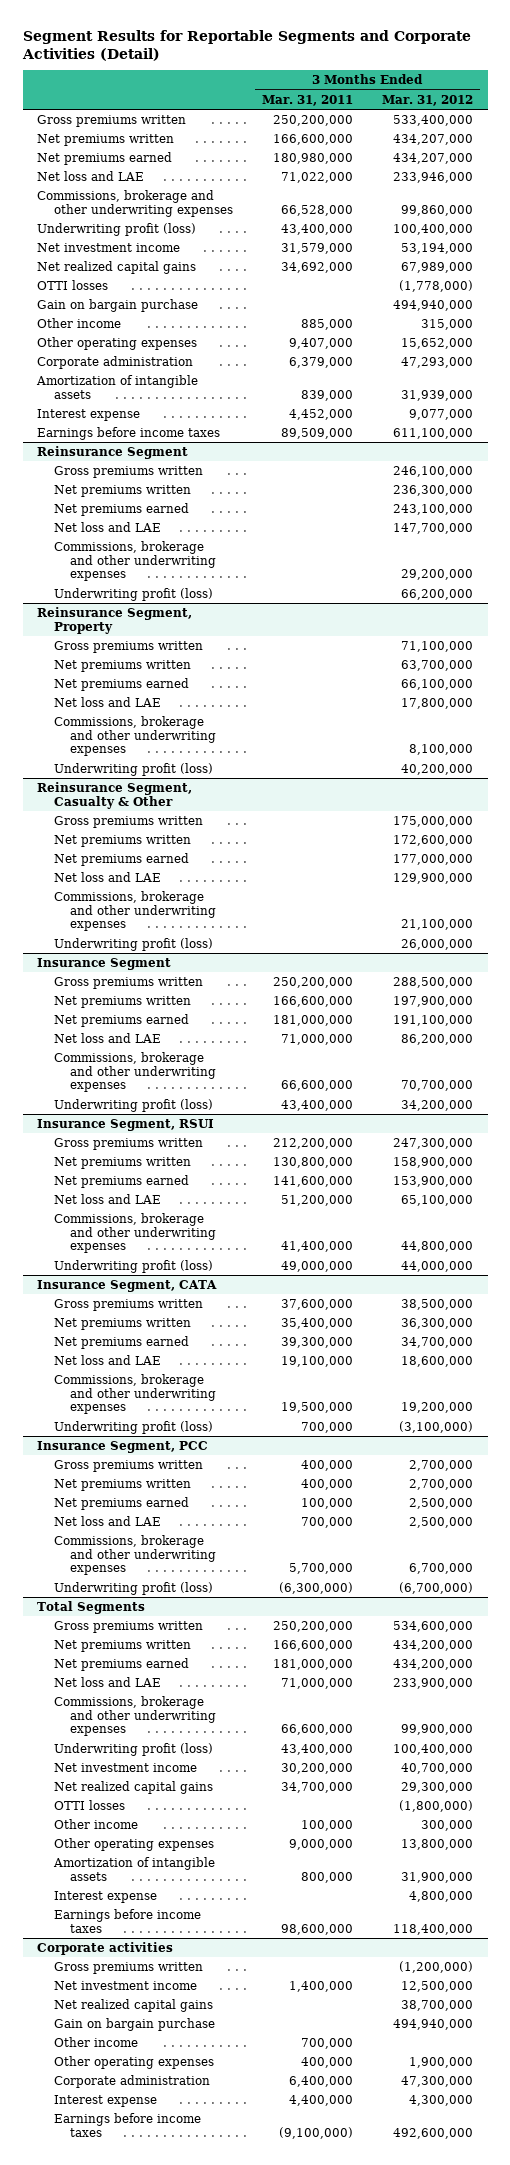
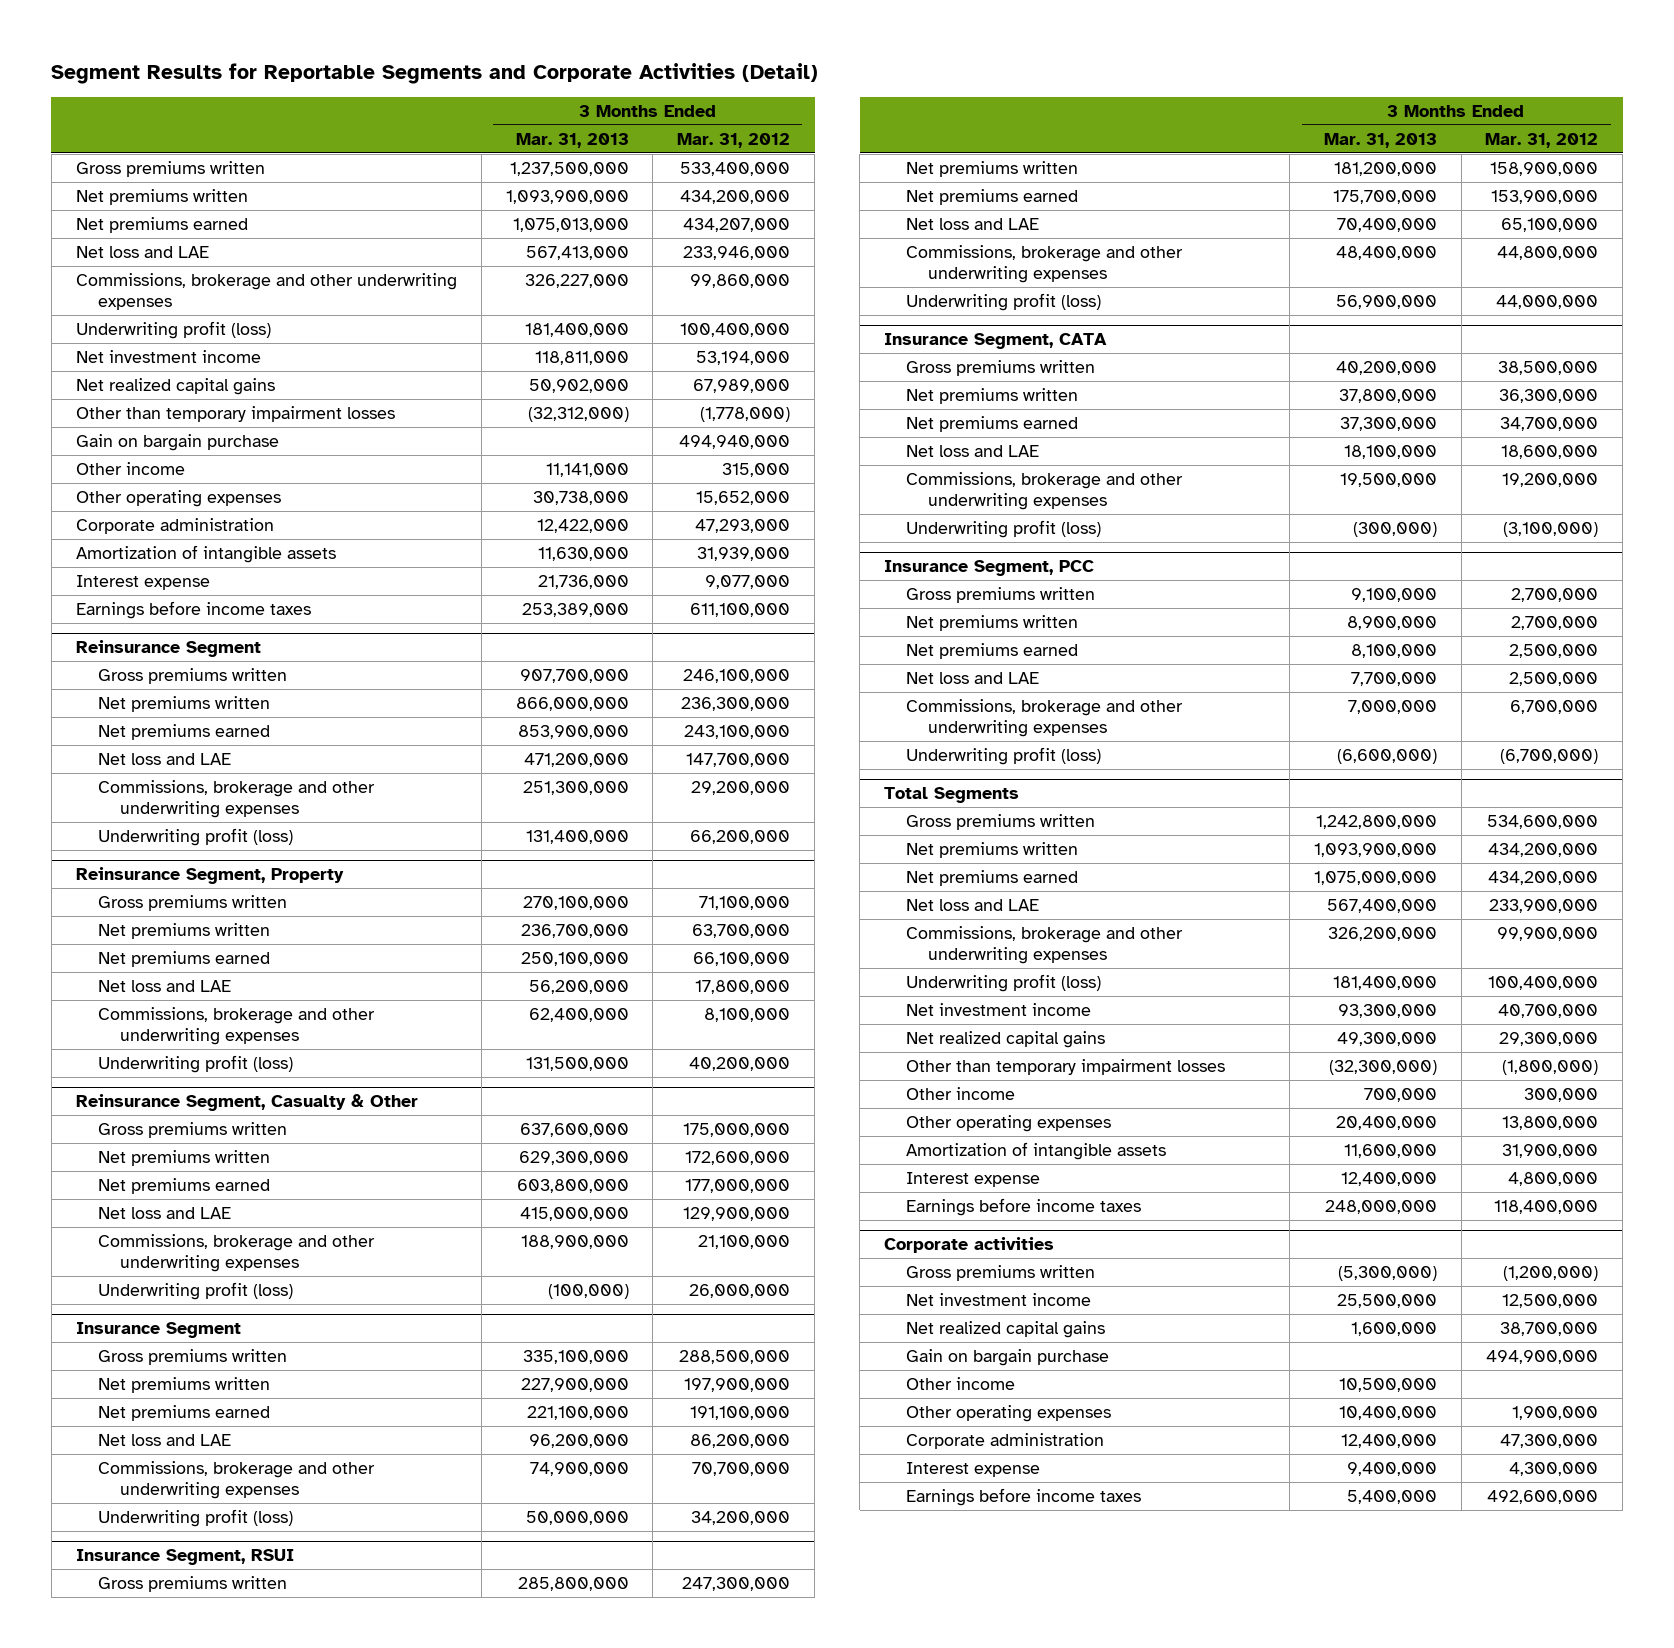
- | 3 Months Ended Mar. 31, 2011 | 3 Months Ended Mar. 31, 2012
+ | 3 Months Ended Mar. 31, 2013 | 3 Months Ended Mar. 31, 2012
- Net premiums written | 166,600,000 | 434,207,000
+ Net premiums written | 1,093,900,000 | 434,200,000
- OTTI losses | | (1,778,000)
+ Other than temporary impairment losses | (32,312,000) | (1,778,000)
@ Total Segments
- OTTI losses | | (1,800,000)
+ Other than temporary impairment losses | (32,300,000) | (1,800,000)
@ Corporate activities
- Gain on bargain purchase | | 494,940,000
+ Gain on bargain purchase | | 494,900,000

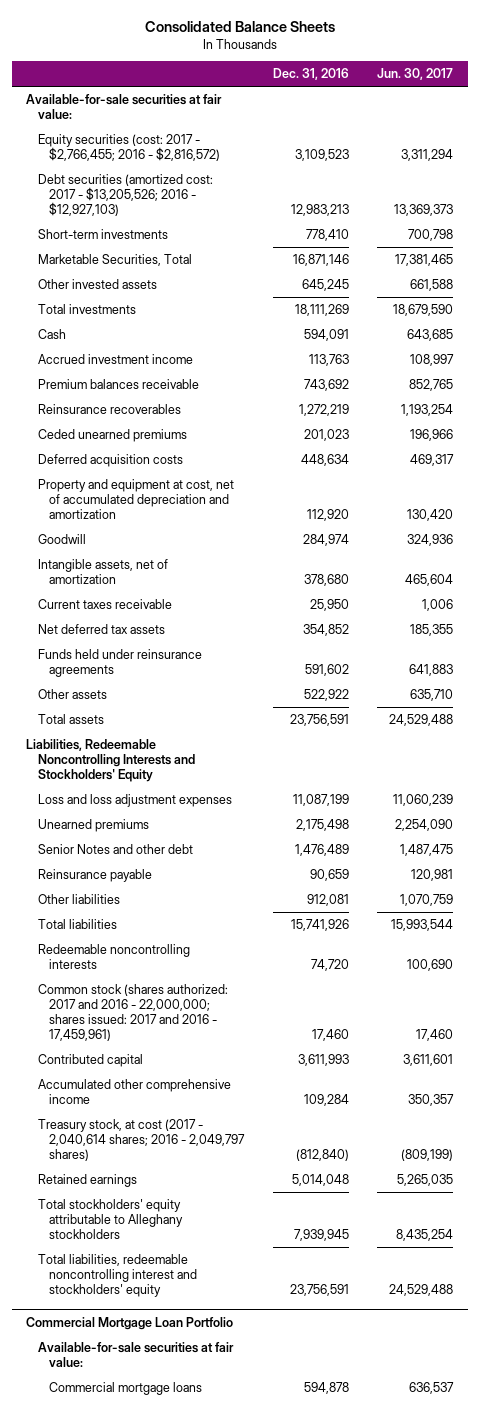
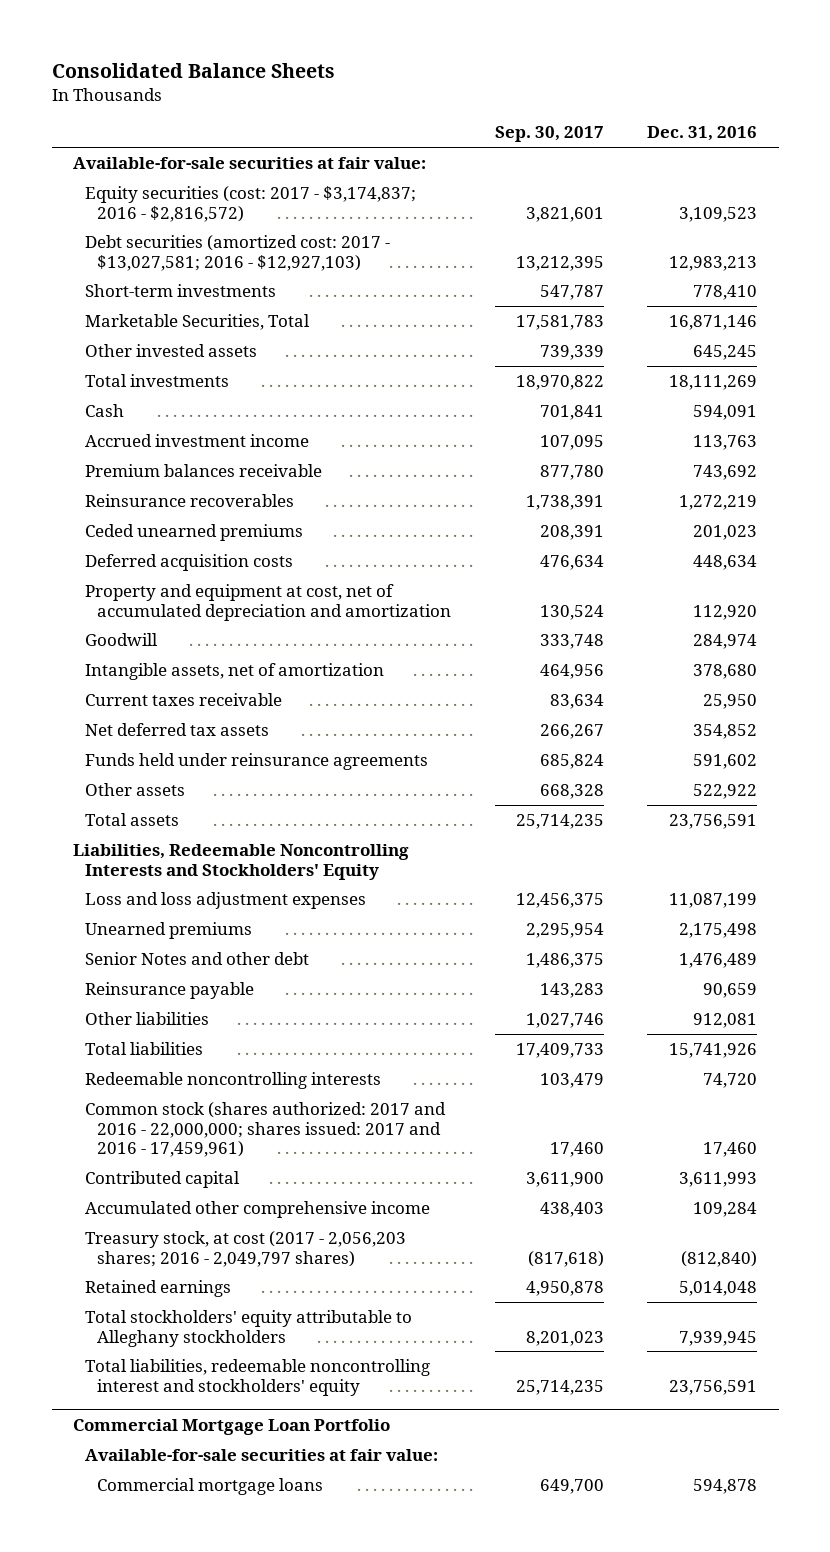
- | Dec. 31, 2016 | Jun. 30, 2017
+ | Sep. 30, 2017 | Dec. 31, 2016
- Equity securities (cost: 2017 - $2,766,455; 2016 - $2,816,572) | 3,109,523 | 3,311,294
- Debt securities (amortized cost: 2017 - $13,205,526; 2016 - $12,927,103) | 12,983,213 | 13,369,373
+ Equity securities (cost: 2017 - $3,174,837; 2016 - $2,816,572) | 3,821,601 | 3,109,523
+ Debt securities (amortized cost: 2017 - $13,027,581; 2016 - $12,927,103) | 13,212,395 | 12,983,213
- Treasury stock, at cost (2017 - 2,040,614 shares; 2016 - 2,049,797 shares) | (812,840) | (809,199)
+ Treasury stock, at cost (2017 - 2,056,203 shares; 2016 - 2,049,797 shares) | (817,618) | (812,840)

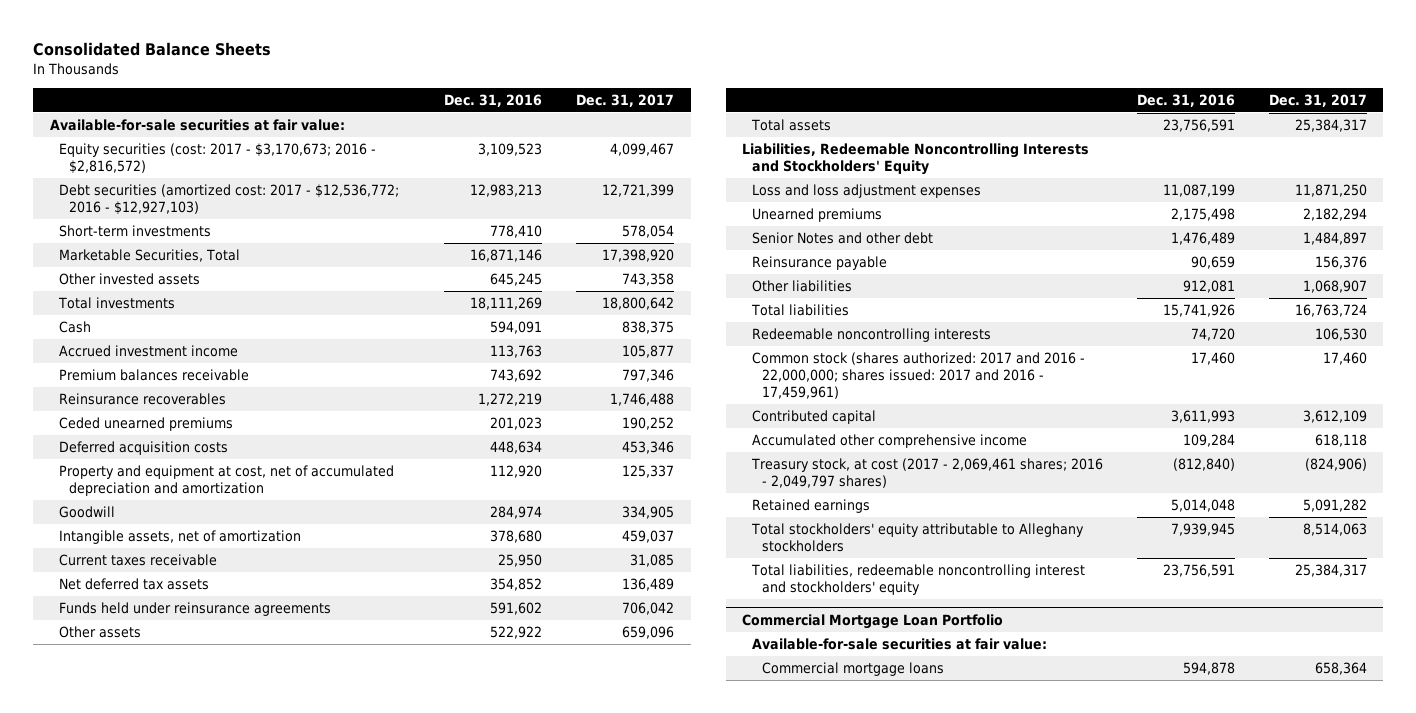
- | Sep. 30, 2017 | Dec. 31, 2016
+ | Dec. 31, 2016 | Dec. 31, 2017
- Equity securities (cost: 2017 - $3,174,837; 2016 - $2,816,572) | 3,821,601 | 3,109,523
- Debt securities (amortized cost: 2017 - $13,027,581; 2016 - $12,927,103) | 13,212,395 | 12,983,213
+ Equity securities (cost: 2017 - $3,170,673; 2016 - $2,816,572) | 3,109,523 | 4,099,467
+ Debt securities (amortized cost: 2017 - $12,536,772; 2016 - $12,927,103) | 12,983,213 | 12,721,399
- Treasury stock, at cost (2017 - 2,056,203 shares; 2016 - 2,049,797 shares) | (817,618) | (812,840)
+ Treasury stock, at cost (2017 - 2,069,461 shares; 2016 - 2,049,797 shares) | (812,840) | (824,906)

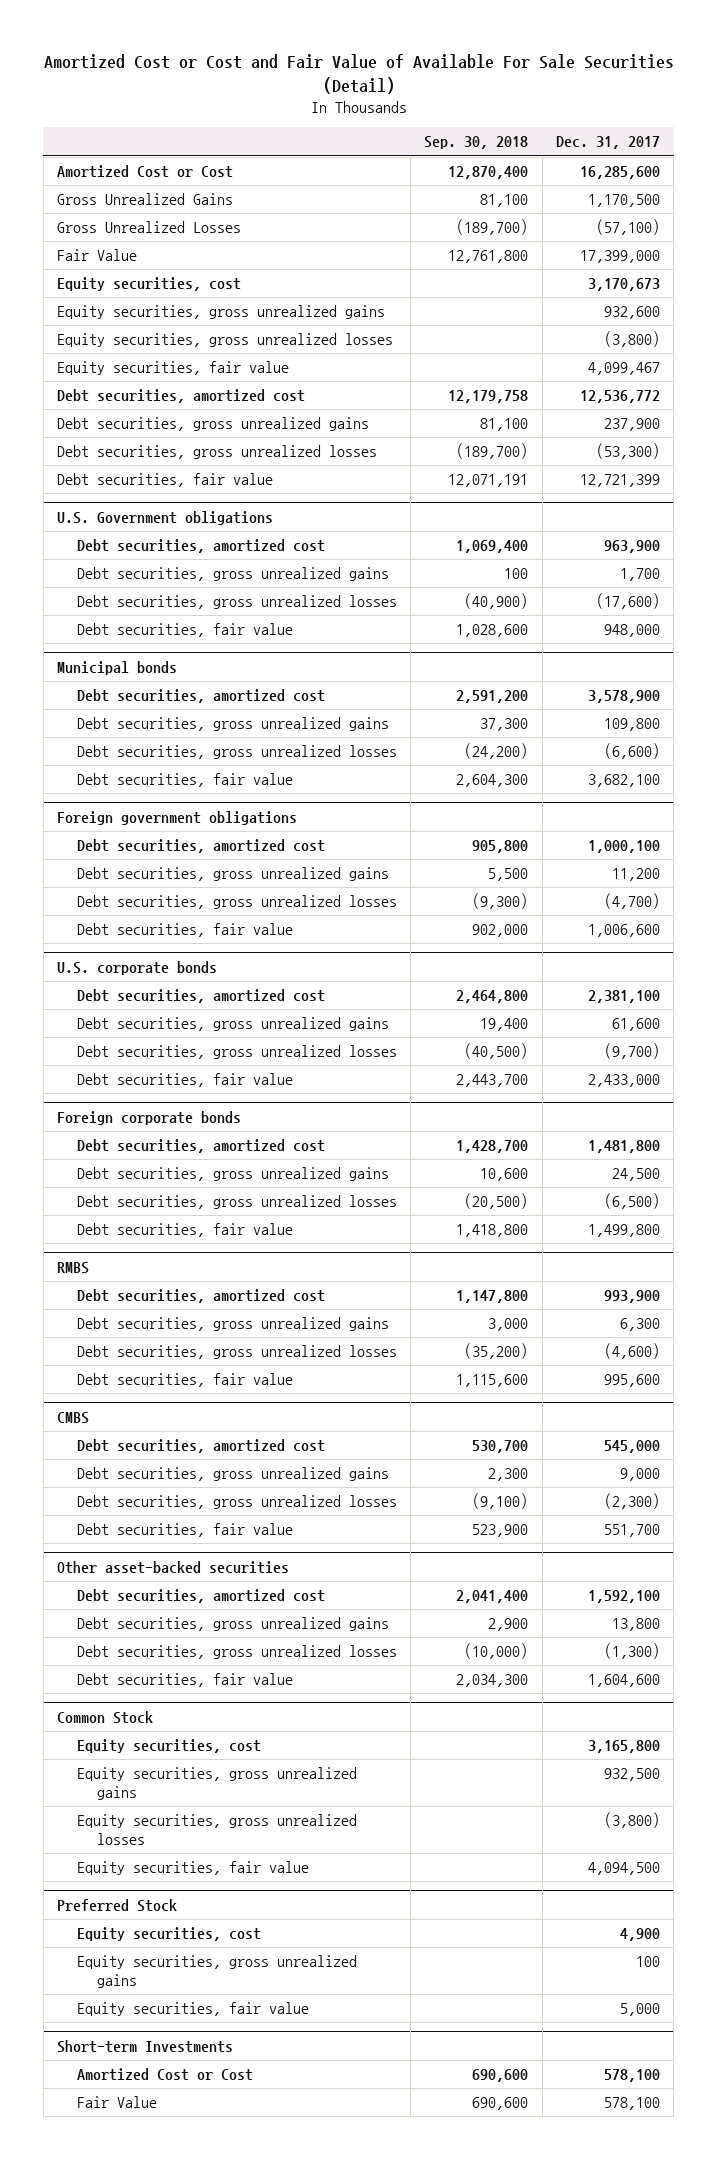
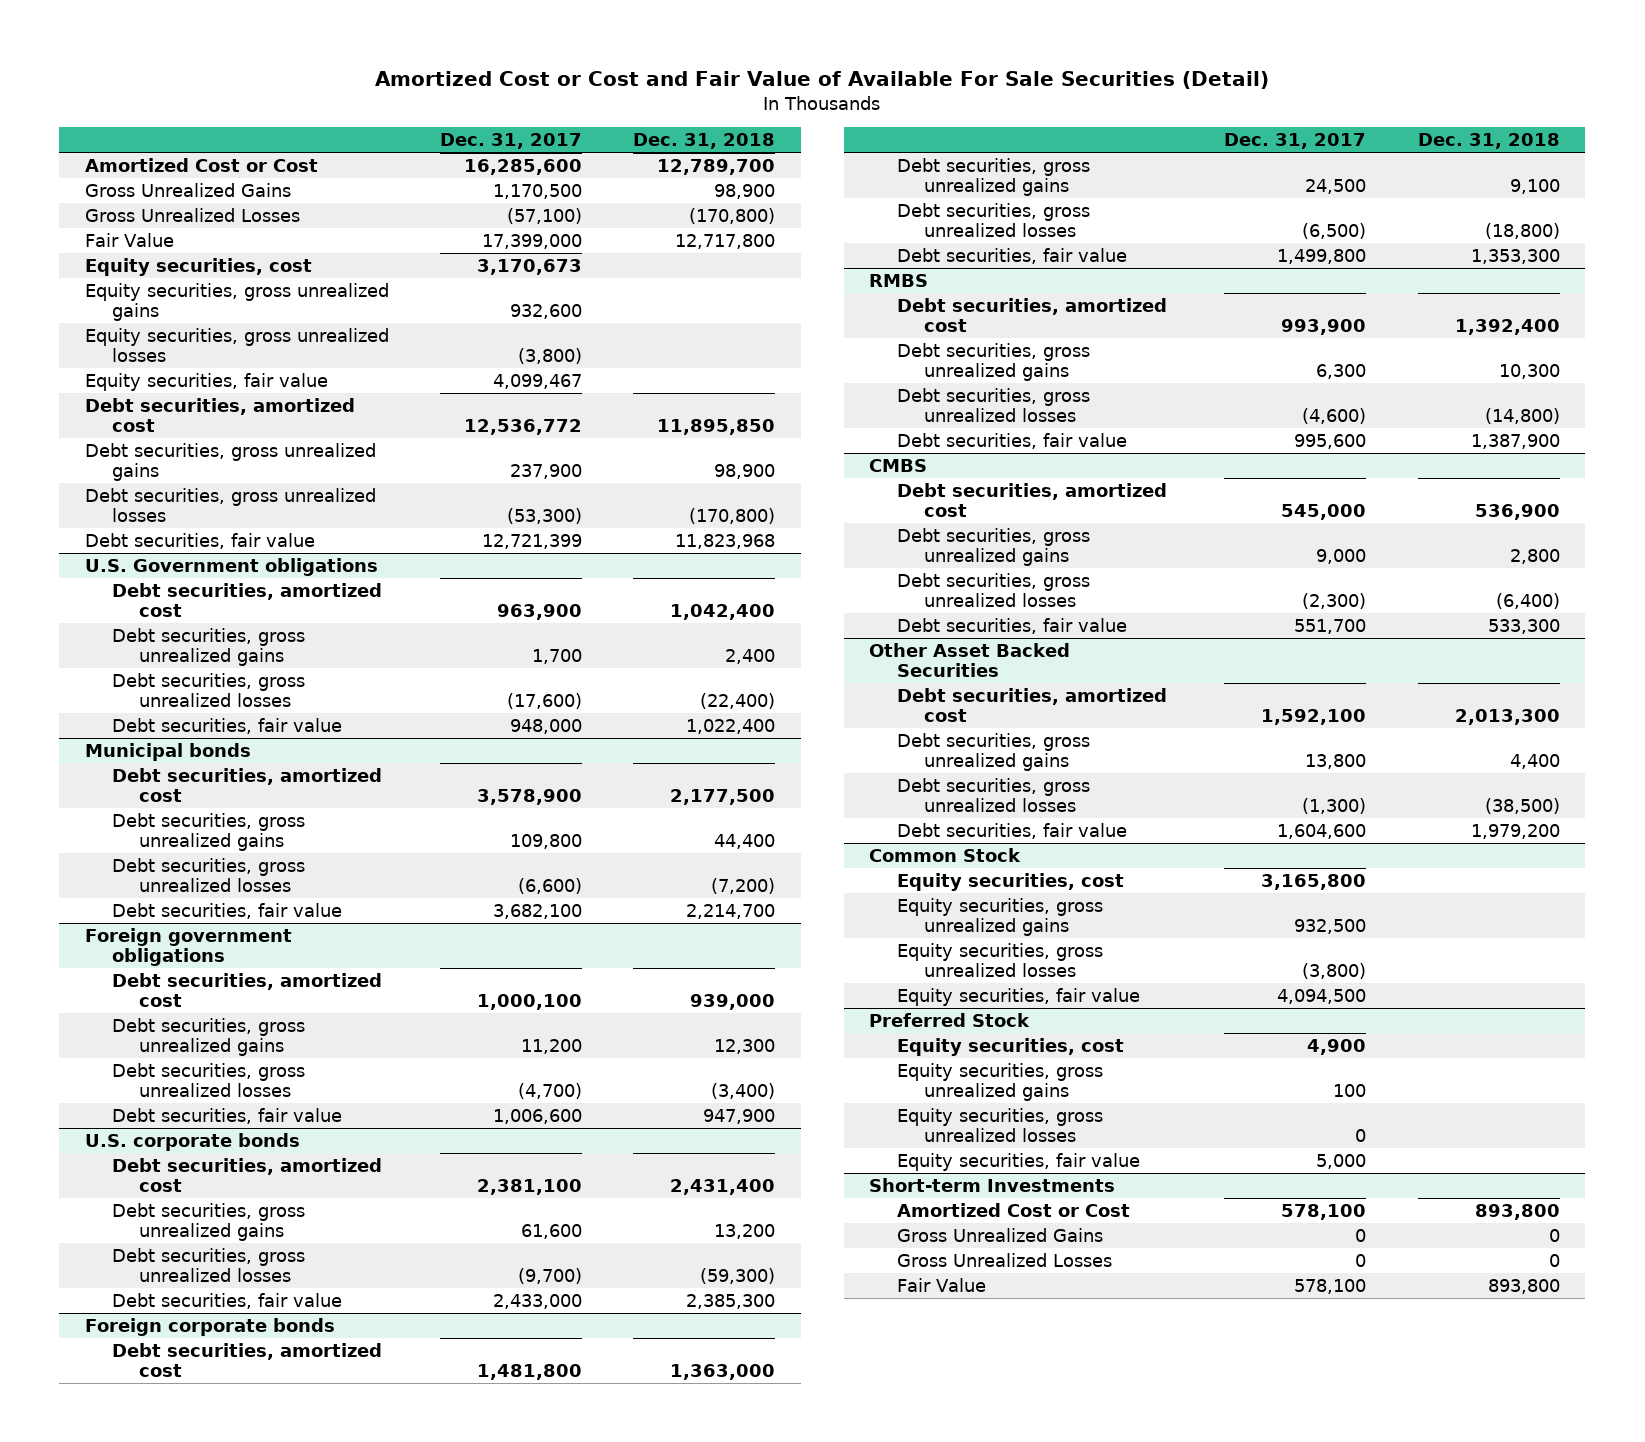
- | Sep. 30, 2018 | Dec. 31, 2017
+ | Dec. 31, 2017 | Dec. 31, 2018
- Other asset-backed securities
+ Other Asset Backed Securities
@ Preferred Stock
+ Equity securities, gross unrealized losses | 0 |
@ Short-term Investments
+ Gross Unrealized Gains | 0 | 0
+ Gross Unrealized Losses | 0 | 0

